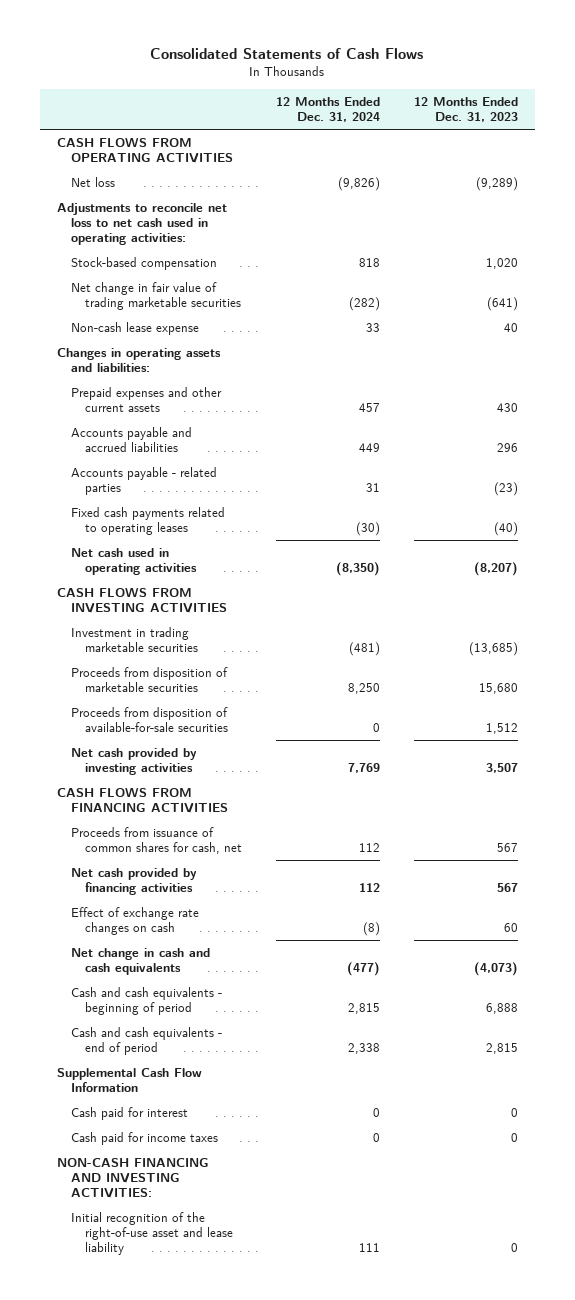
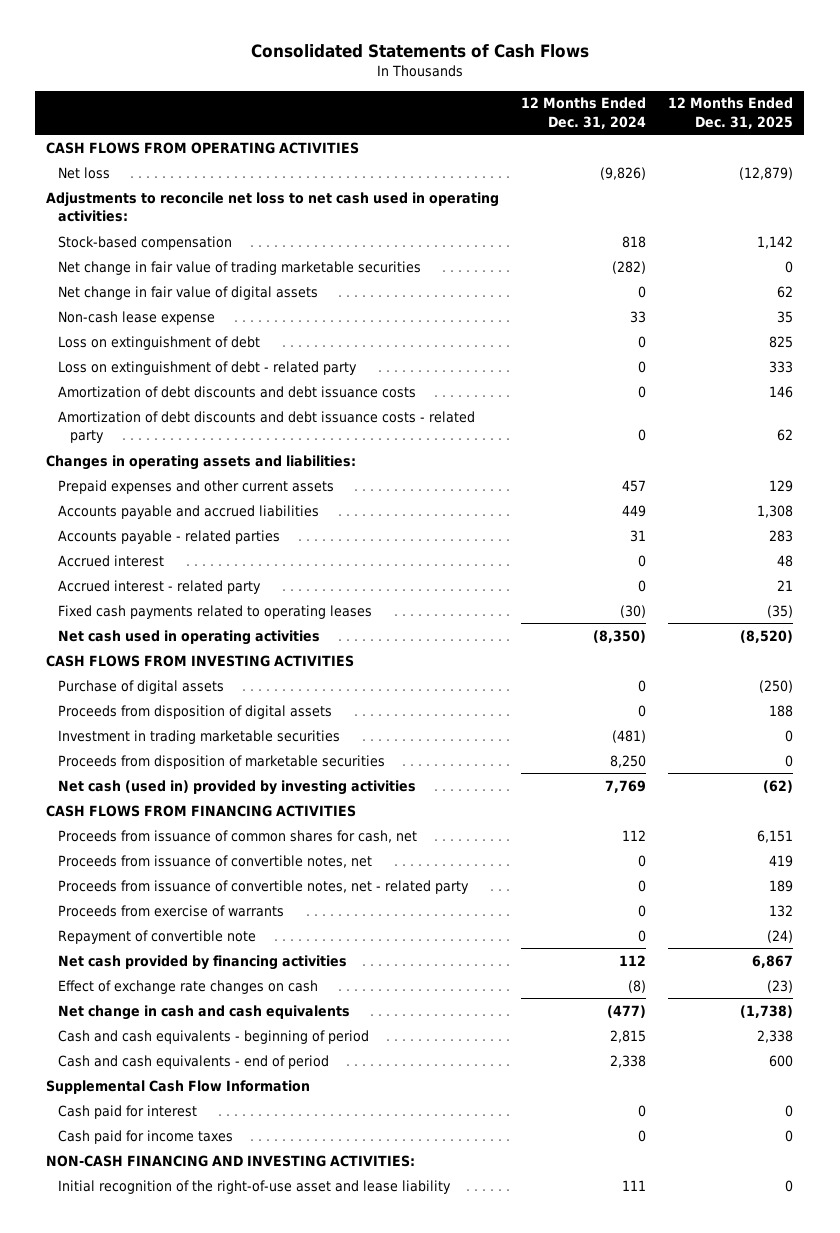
- | 12 Months Ended Dec. 31, 2024 | 12 Months Ended Dec. 31, 2023
+ | 12 Months Ended Dec. 31, 2024 | 12 Months Ended Dec. 31, 2025
+ Net change in fair value of digital assets | 0 | 62
+ Loss on extinguishment of debt | 0 | 825
+ Loss on extinguishment of debt - related party | 0 | 333
+ Amortization of debt discounts and debt issuance costs | 0 | 146
+ Amortization of debt discounts and debt issuance costs - related party | 0 | 62
+ Accrued interest | 0 | 48
+ Accrued interest - related party | 0 | 21
+ Purchase of digital assets | 0 | (250)
+ Proceeds from disposition of digital assets | 0 | 188
- Proceeds from disposition of available-for-sale securities | 0 | 1,512
- Net cash provided by investing activities | 7,769 | 3,507
+ Net cash (used in) provided by investing activities | 7,769 | (62)
+ Proceeds from issuance of convertible notes, net | 0 | 419
+ Proceeds from issuance of convertible notes, net - related party | 0 | 189
+ Proceeds from exercise of warrants | 0 | 132
+ Repayment of convertible note | 0 | (24)

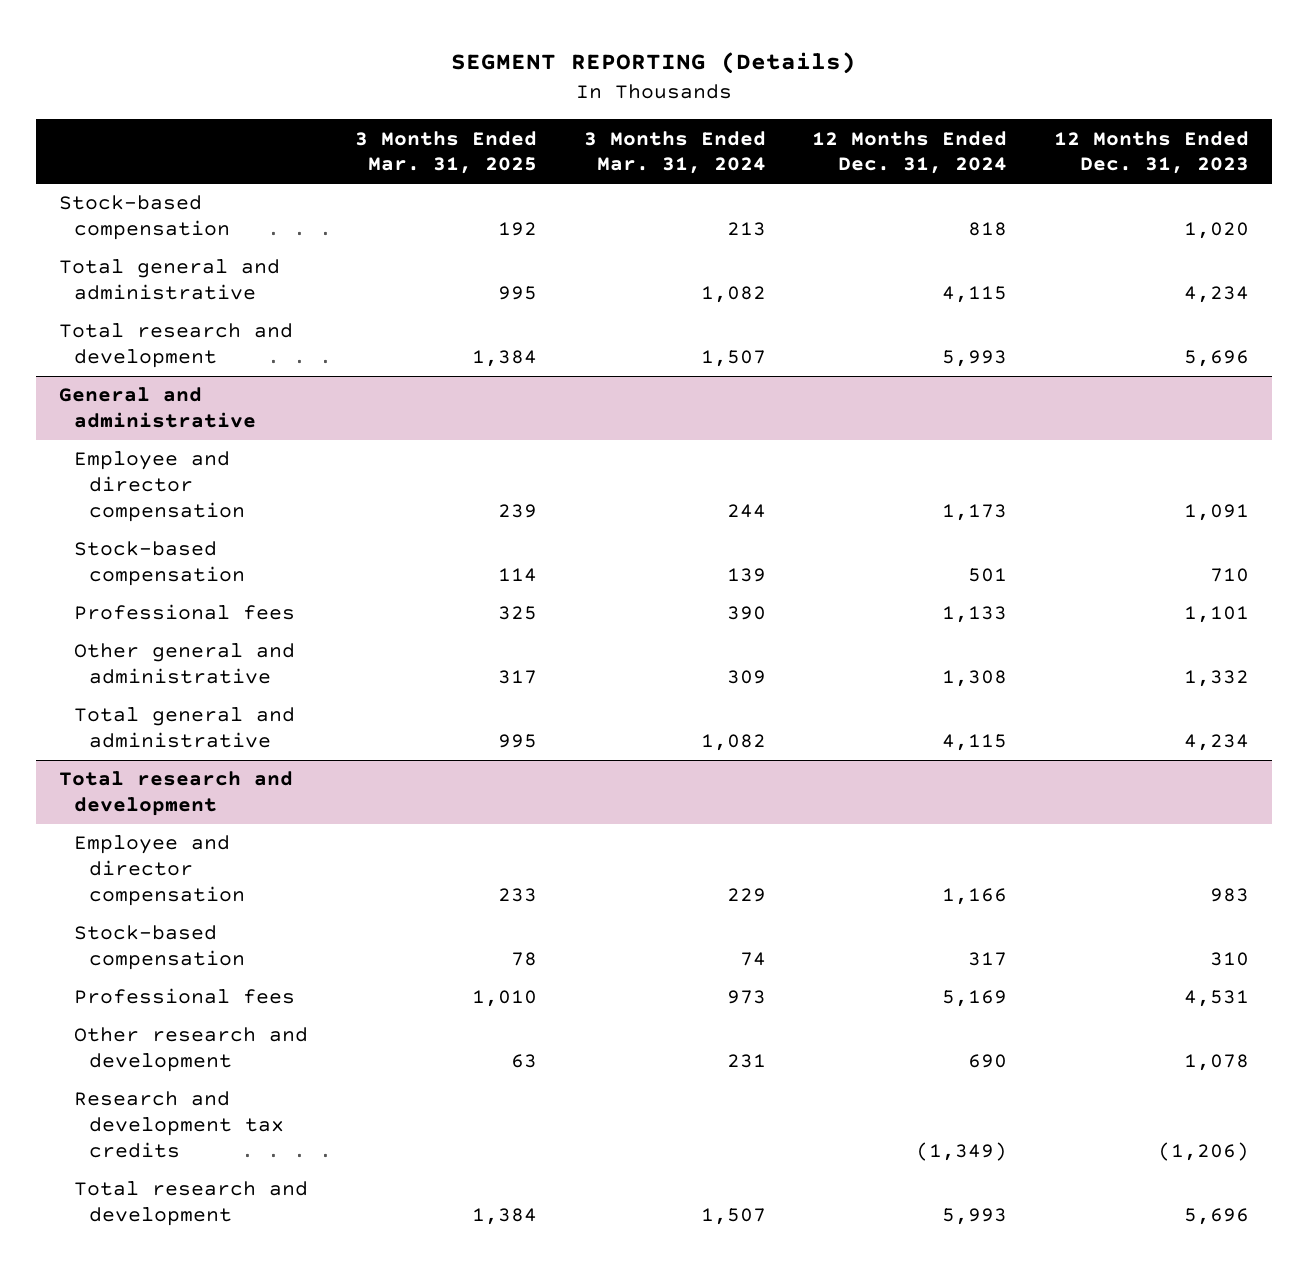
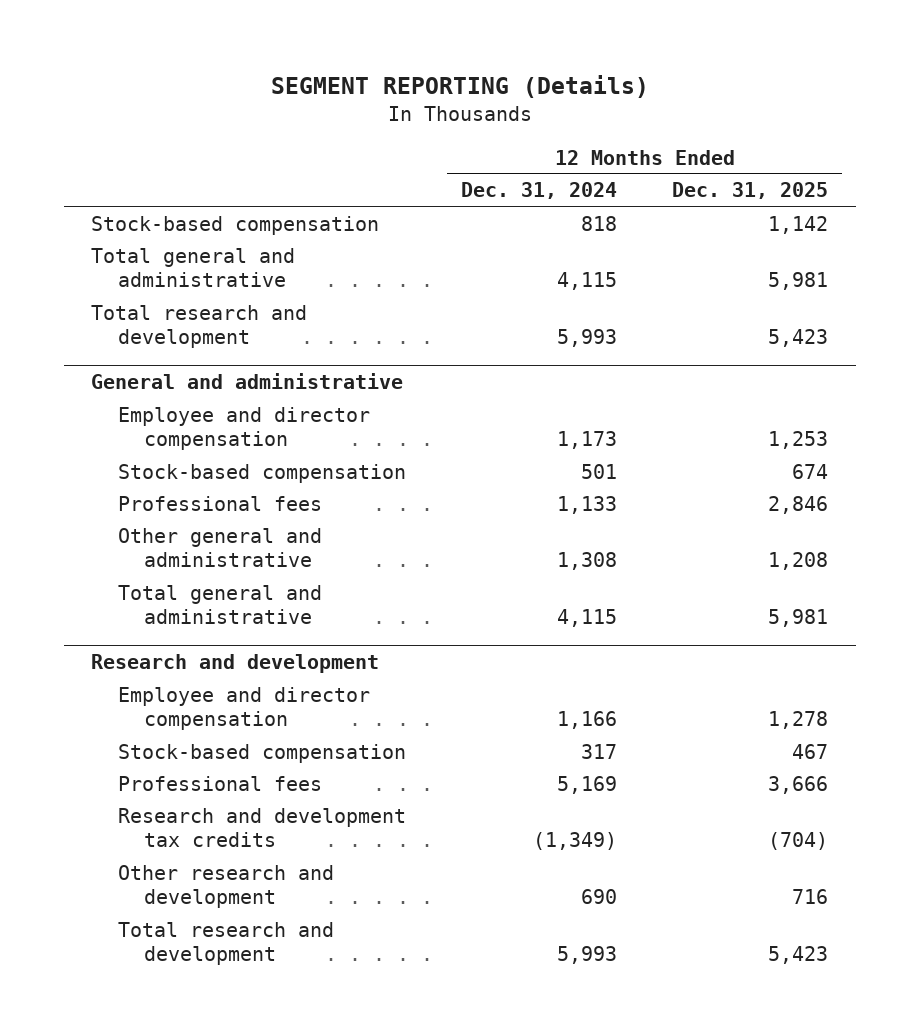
- | 3 Months Ended Mar. 31, 2025 | 3 Months Ended Mar. 31, 2024 | 12 Months Ended Dec. 31, 2024 | 12 Months Ended Dec. 31, 2023
+ | 12 Months Ended Dec. 31, 2024 | 12 Months Ended Dec. 31, 2025
- Total research and development
+ Research and development
- Other research and development | 63 | 231 | 690 | 1,078
+ Other research and development | 690 | 716

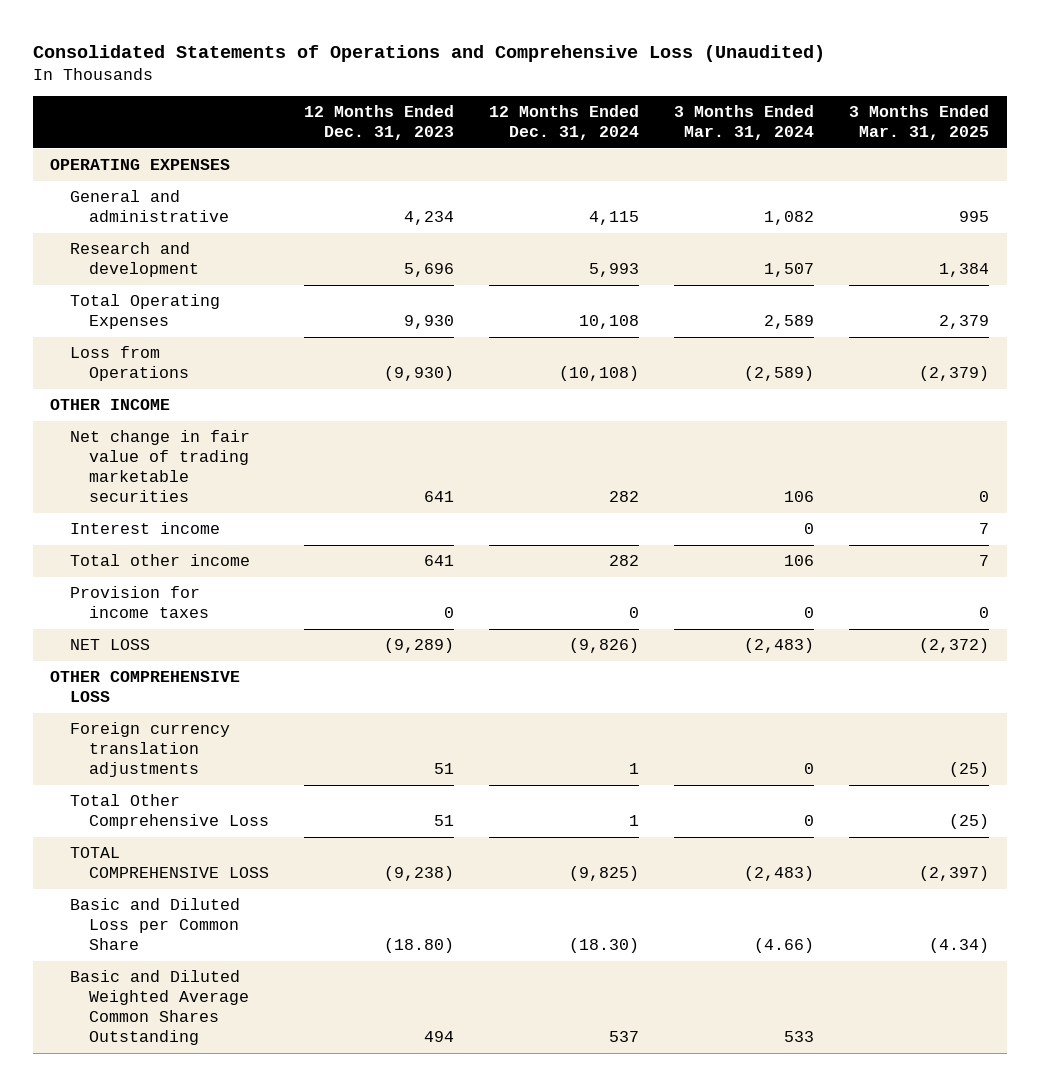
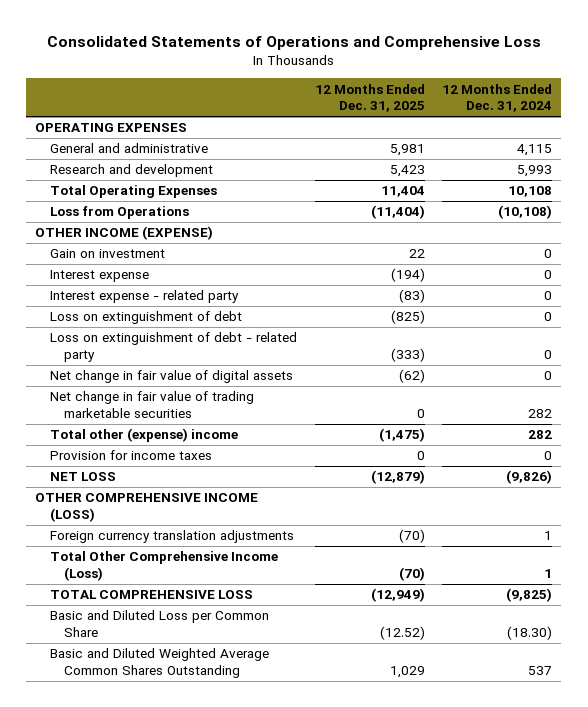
- Consolidated Statements of Operations and Comprehensive Loss (Unaudited)
+ Consolidated Statements of Operations and Comprehensive Loss
- | 12 Months Ended Dec. 31, 2023 | 12 Months Ended Dec. 31, 2024 | 3 Months Ended Mar. 31, 2024 | 3 Months Ended Mar. 31, 2025
+ | 12 Months Ended Dec. 31, 2025 | 12 Months Ended Dec. 31, 2024
- OTHER INCOME
+ OTHER INCOME (EXPENSE)
+ Gain on investment | 22 | 0
+ Interest expense | (194) | 0
+ Interest expense - related party | (83) | 0
+ Loss on extinguishment of debt | (825) | 0
+ Loss on extinguishment of debt - related party | (333) | 0
+ Net change in fair value of digital assets | (62) | 0
- Interest income | | | 0 | 7
- Total other income | 641 | 282 | 106 | 7
+ Total other (expense) income | (1,475) | 282
- OTHER COMPREHENSIVE LOSS
+ OTHER COMPREHENSIVE INCOME (LOSS)
- Total Other Comprehensive Loss | 51 | 1 | 0 | (25)
+ Total Other Comprehensive Income (Loss) | (70) | 1

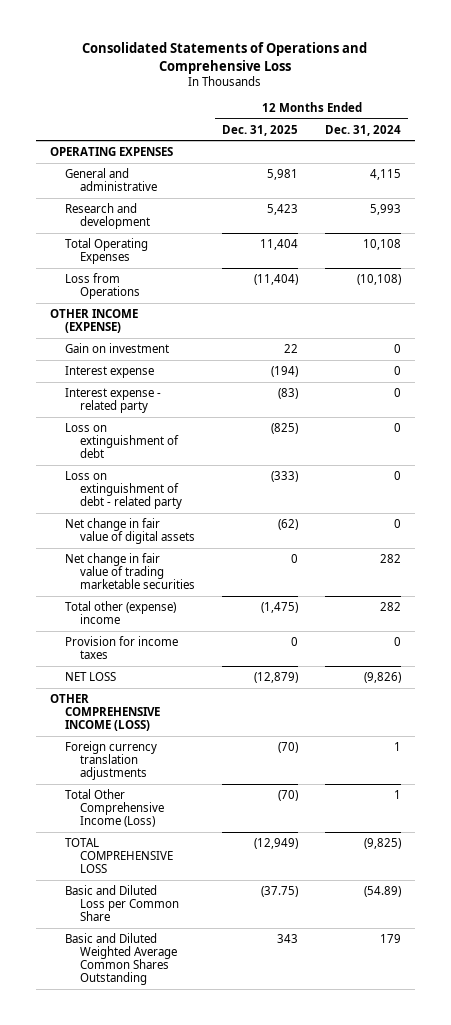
- Basic and Diluted Loss per Common Share | (12.52) | (18.30)
- Basic and Diluted Weighted Average Common Shares Outstanding | 1,029 | 537
+ Basic and Diluted Loss per Common Share | (37.75) | (54.89)
+ Basic and Diluted Weighted Average Common Shares Outstanding | 343 | 179

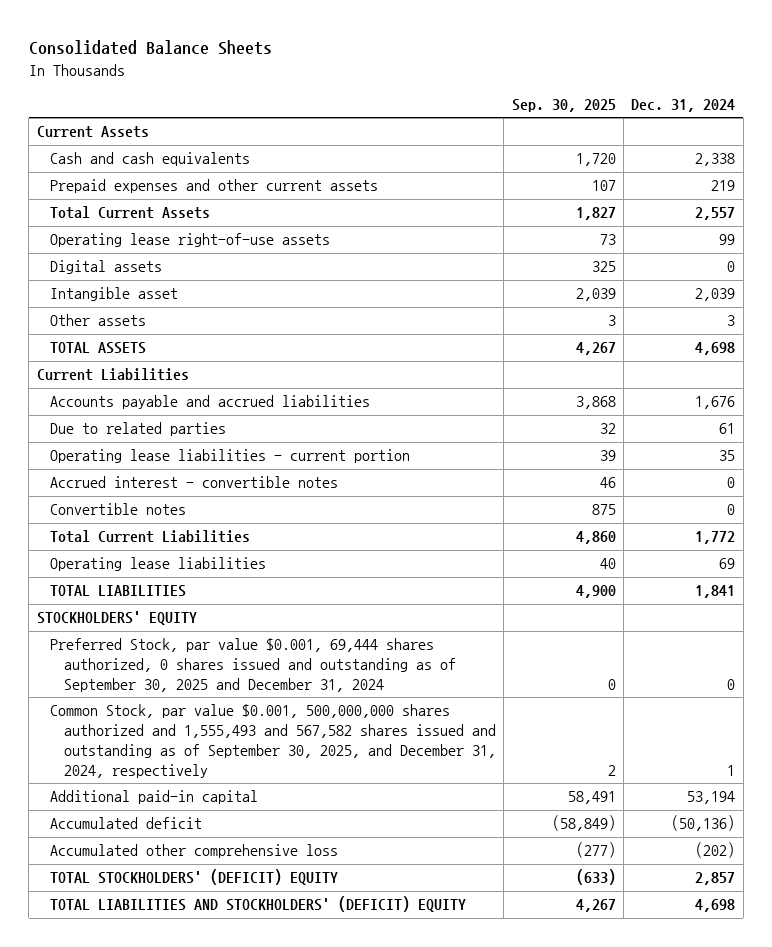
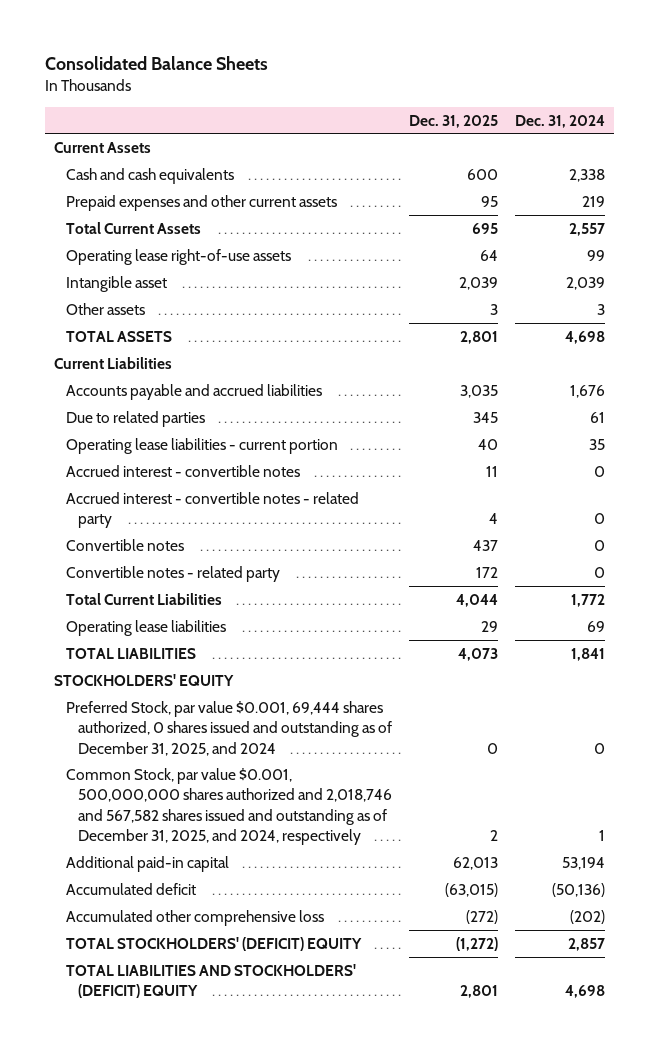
- | Sep. 30, 2025 | Dec. 31, 2024
+ | Dec. 31, 2025 | Dec. 31, 2024
- Digital assets | 325 | 0
+ Accrued interest - convertible notes - related party | 4 | 0
+ Convertible notes - related party | 172 | 0
- Preferred Stock, par value $0.001, 69,444 shares authorized, 0 shares issued and outstanding as of September 30, 2025 and December 31, 2024 | 0 | 0
- Common Stock, par value $0.001, 500,000,000 shares authorized and 1,555,493 and 567,582 shares issued and outstanding as of September 30, 2025, and December 31, 2024, respectively | 2 | 1
+ Preferred Stock, par value $0.001, 69,444 shares authorized, 0 shares issued and outstanding as of December 31, 2025, and 2024 | 0 | 0
+ Common Stock, par value $0.001, 500,000,000 shares authorized and 2,018,746 and 567,582 shares issued and outstanding as of December 31, 2025, and 2024, respectively | 2 | 1

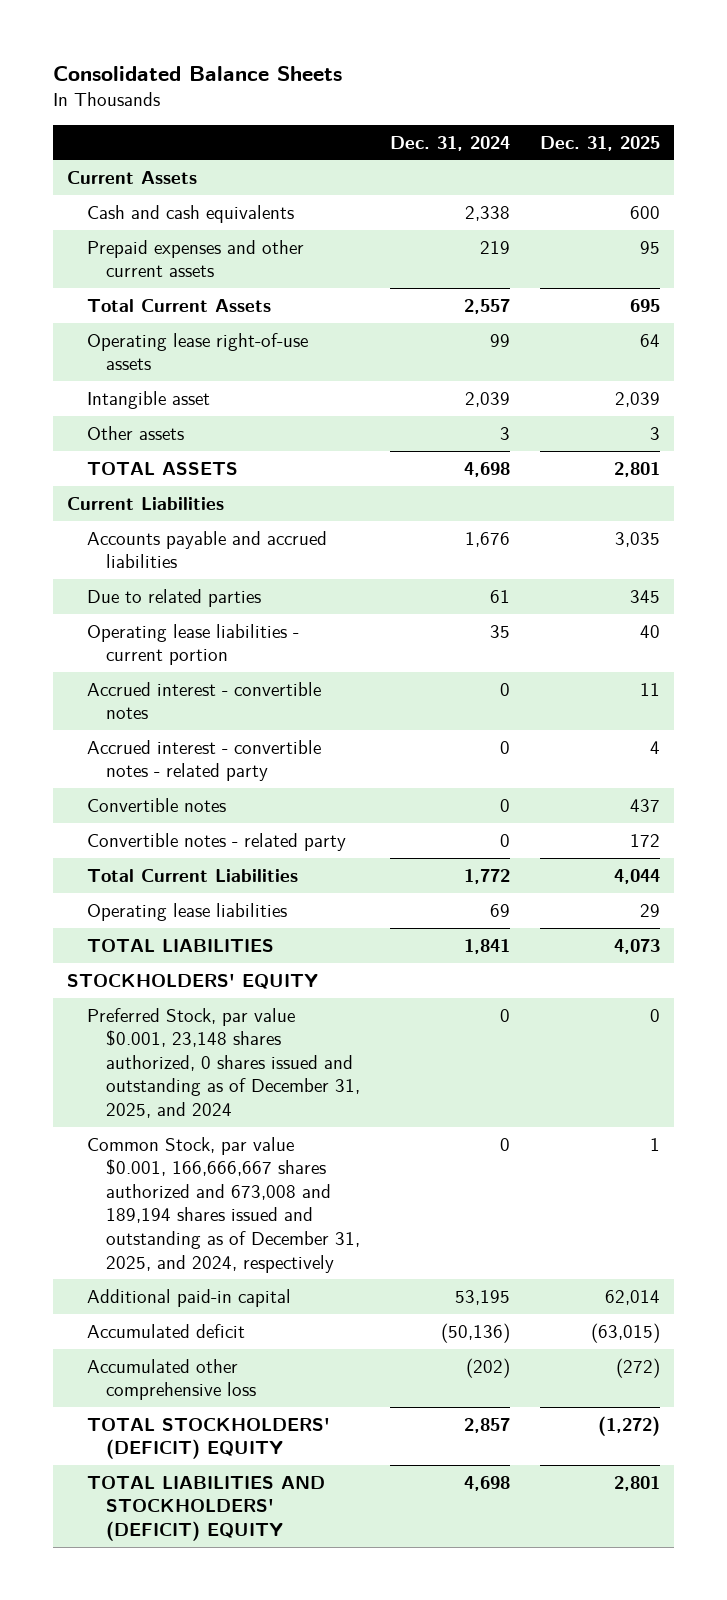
- | Dec. 31, 2025 | Dec. 31, 2024
+ | Dec. 31, 2024 | Dec. 31, 2025
- Preferred Stock, par value $0.001, 69,444 shares authorized, 0 shares issued and outstanding as of December 31, 2025, and 2024 | 0 | 0
- Common Stock, par value $0.001, 500,000,000 shares authorized and 2,018,746 and 567,582 shares issued and outstanding as of December 31, 2025, and 2024, respectively | 2 | 1
- Additional paid-in capital | 62,013 | 53,194
+ Preferred Stock, par value $0.001, 23,148 shares authorized, 0 shares issued and outstanding as of December 31, 2025, and 2024 | 0 | 0
+ Common Stock, par value $0.001, 166,666,667 shares authorized and 673,008 and 189,194 shares issued and outstanding as of December 31, 2025, and 2024, respectively | 0 | 1
+ Additional paid-in capital | 53,195 | 62,014

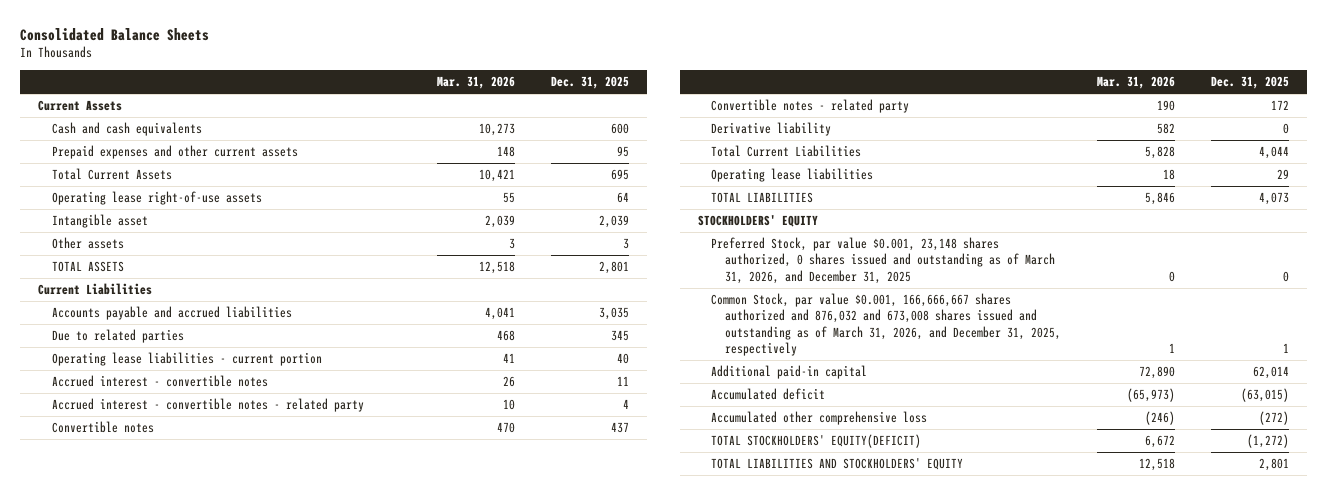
- | Dec. 31, 2024 | Dec. 31, 2025
+ | Mar. 31, 2026 | Dec. 31, 2025
+ Derivative liability | 582 | 0
- Preferred Stock, par value $0.001, 23,148 shares authorized, 0 shares issued and outstanding as of December 31, 2025, and 2024 | 0 | 0
- Common Stock, par value $0.001, 166,666,667 shares authorized and 673,008 and 189,194 shares issued and outstanding as of December 31, 2025, and 2024, respectively | 0 | 1
+ Preferred Stock, par value $0.001, 23,148 shares authorized, 0 shares issued and outstanding as of March 31, 2026, and December 31, 2025 | 0 | 0
+ Common Stock, par value $0.001, 166,666,667 shares authorized and 876,032 and 673,008 shares issued and outstanding as of March 31, 2026, and December 31, 2025, respectively | 1 | 1
- TOTAL STOCKHOLDERS' (DEFICIT) EQUITY | 2,857 | (1,272)
- TOTAL LIABILITIES AND STOCKHOLDERS' (DEFICIT) EQUITY | 4,698 | 2,801
+ TOTAL STOCKHOLDERS' EQUITY(DEFICIT) | 6,672 | (1,272)
+ TOTAL LIABILITIES AND STOCKHOLDERS' EQUITY | 12,518 | 2,801

